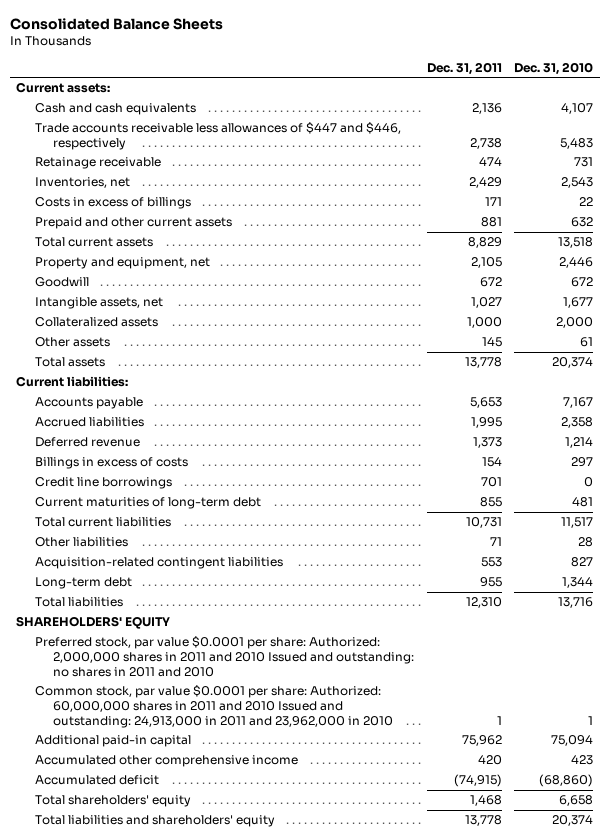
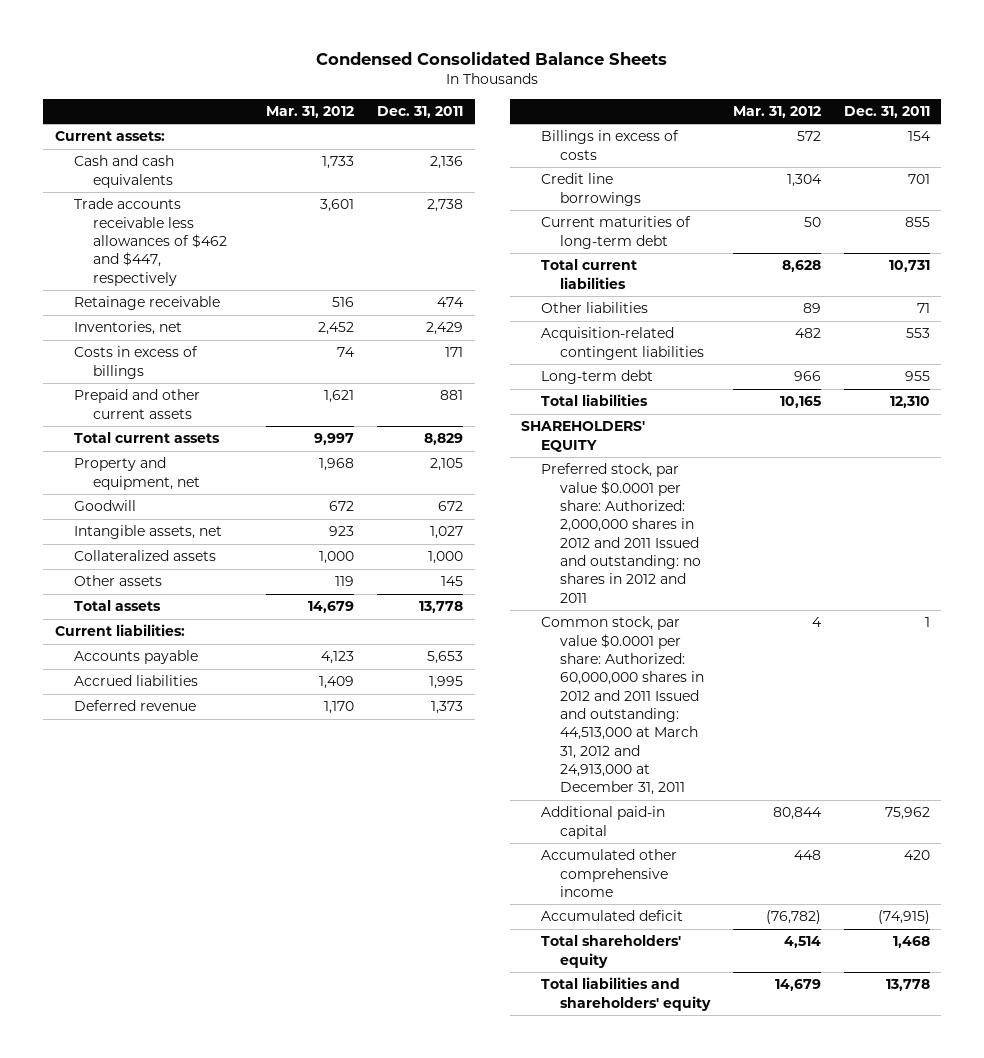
- Consolidated Balance Sheets
+ Condensed Consolidated Balance Sheets
- | Dec. 31, 2011 | Dec. 31, 2010
+ | Mar. 31, 2012 | Dec. 31, 2011
- Trade accounts receivable less allowances of $447 and $446, respectively | 2,738 | 5,483
+ Trade accounts receivable less allowances of $462 and $447, respectively | 3,601 | 2,738
- Preferred stock, par value $0.0001 per share: Authorized: 2,000,000 shares in 2011 and 2010 Issued and outstanding: no shares in 2011 and 2010
- Common stock, par value $0.0001 per share: Authorized: 60,000,000 shares in 2011 and 2010 Issued and outstanding: 24,913,000 in 2011 and 23,962,000 in 2010 | 1 | 1
+ Preferred stock, par value $0.0001 per share: Authorized: 2,000,000 shares in 2012 and 2011 Issued and outstanding: no shares in 2012 and 2011
+ Common stock, par value $0.0001 per share: Authorized: 60,000,000 shares in 2012 and 2011 Issued and outstanding: 44,513,000 at March 31, 2012 and 24,913,000 at December 31, 2011 | 4 | 1

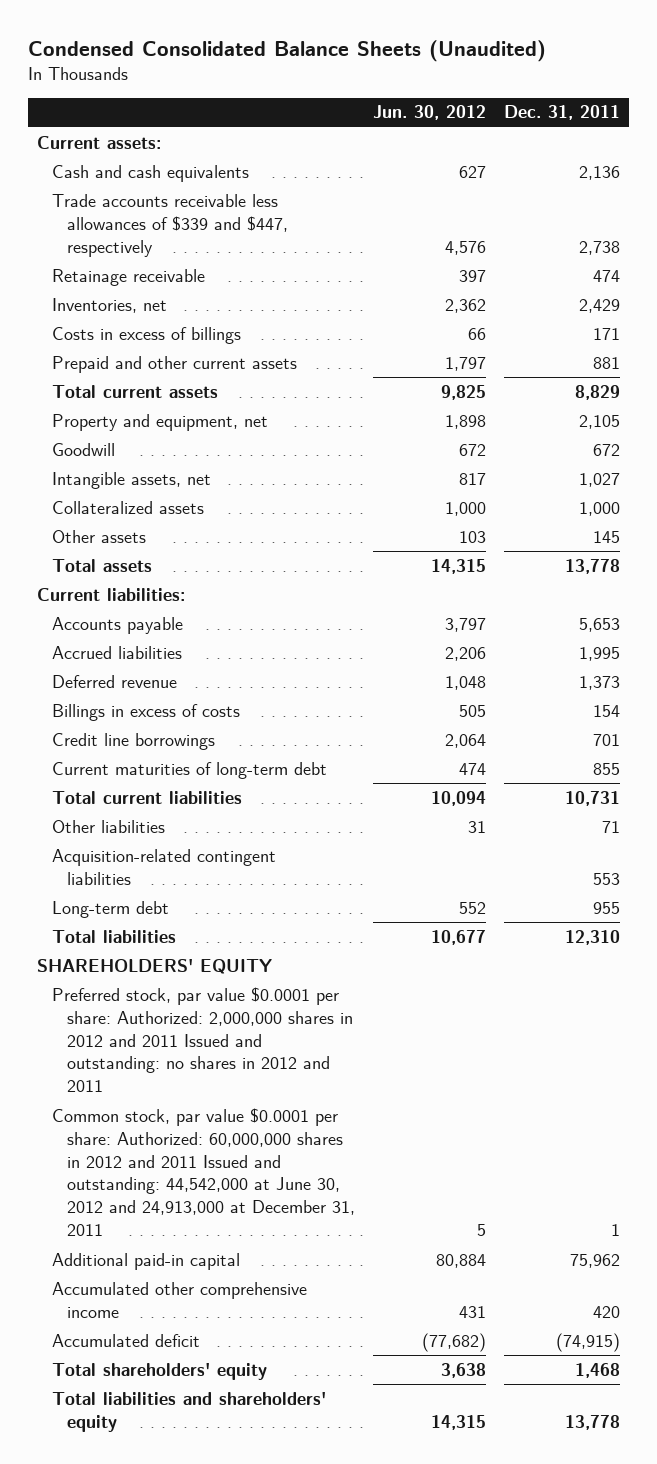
- Condensed Consolidated Balance Sheets
+ Condensed Consolidated Balance Sheets (Unaudited)
- | Mar. 31, 2012 | Dec. 31, 2011
+ | Jun. 30, 2012 | Dec. 31, 2011
- Trade accounts receivable less allowances of $462 and $447, respectively | 3,601 | 2,738
+ Trade accounts receivable less allowances of $339 and $447, respectively | 4,576 | 2,738
- Common stock, par value $0.0001 per share: Authorized: 60,000,000 shares in 2012 and 2011 Issued and outstanding: 44,513,000 at March 31, 2012 and 24,913,000 at December 31, 2011 | 4 | 1
+ Common stock, par value $0.0001 per share: Authorized: 60,000,000 shares in 2012 and 2011 Issued and outstanding: 44,542,000 at June 30, 2012 and 24,913,000 at December 31, 2011 | 5 | 1

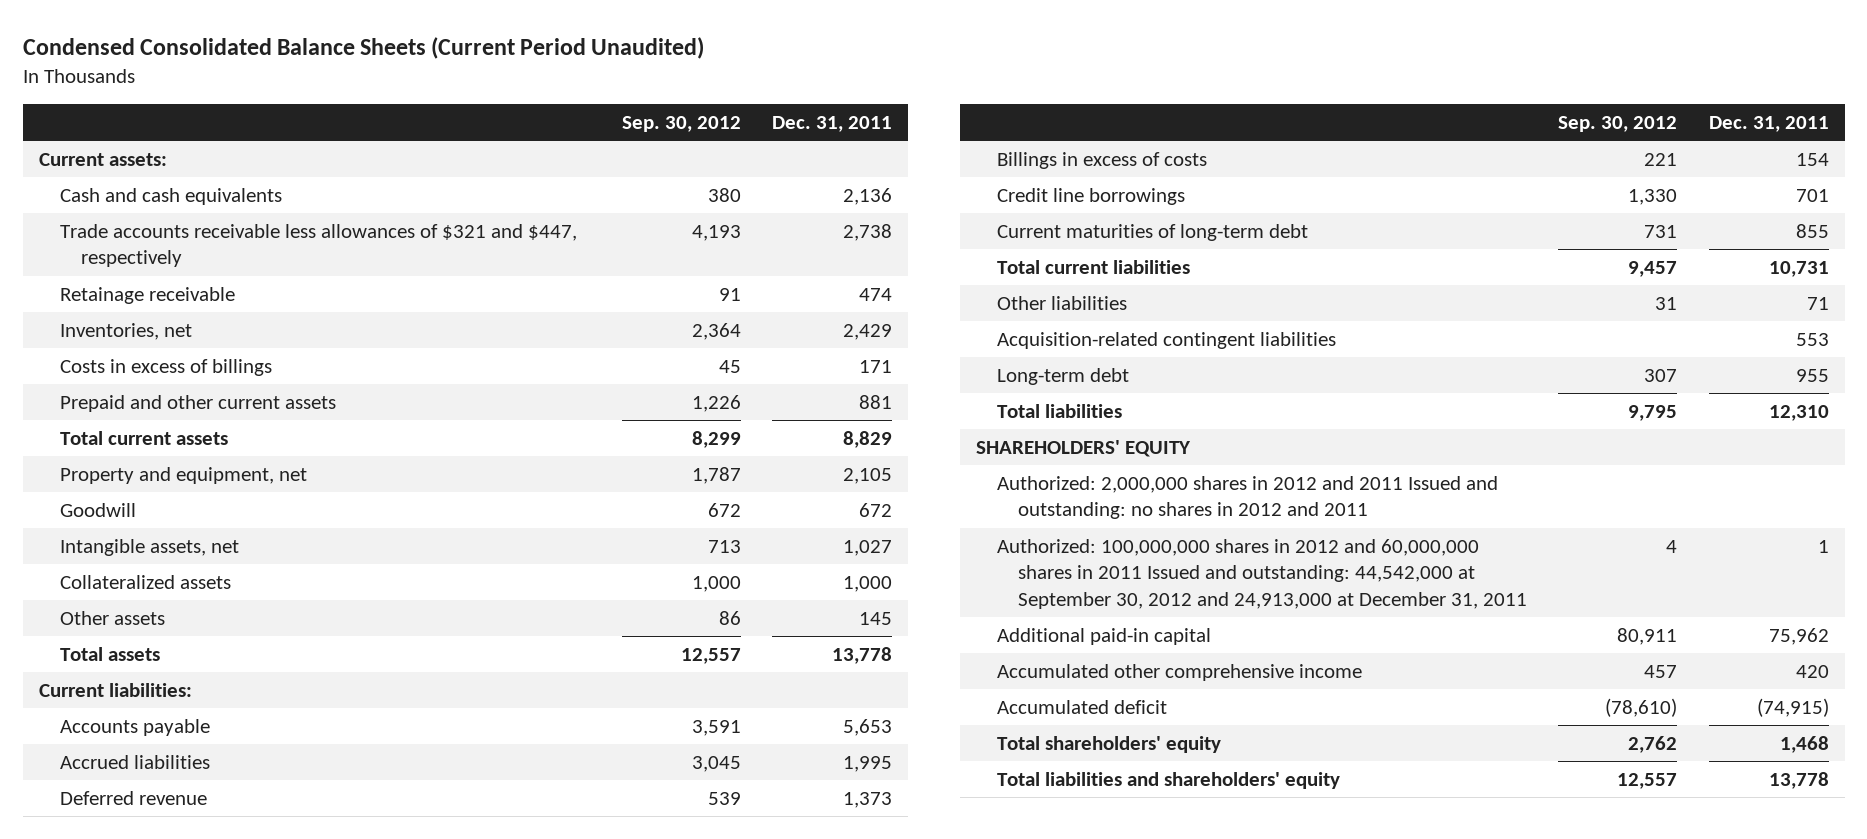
- Condensed Consolidated Balance Sheets (Unaudited)
+ Condensed Consolidated Balance Sheets (Current Period Unaudited)
- | Jun. 30, 2012 | Dec. 31, 2011
+ | Sep. 30, 2012 | Dec. 31, 2011
- Trade accounts receivable less allowances of $339 and $447, respectively | 4,576 | 2,738
+ Trade accounts receivable less allowances of $321 and $447, respectively | 4,193 | 2,738
- Preferred stock, par value $0.0001 per share: Authorized: 2,000,000 shares in 2012 and 2011 Issued and outstanding: no shares in 2012 and 2011
- Common stock, par value $0.0001 per share: Authorized: 60,000,000 shares in 2012 and 2011 Issued and outstanding: 44,542,000 at June 30, 2012 and 24,913,000 at December 31, 2011 | 5 | 1
+ Authorized: 2,000,000 shares in 2012 and 2011 Issued and outstanding: no shares in 2012 and 2011
+ Authorized: 100,000,000 shares in 2012 and 60,000,000 shares in 2011 Issued and outstanding: 44,542,000 at September 30, 2012 and 24,913,000 at December 31, 2011 | 4 | 1

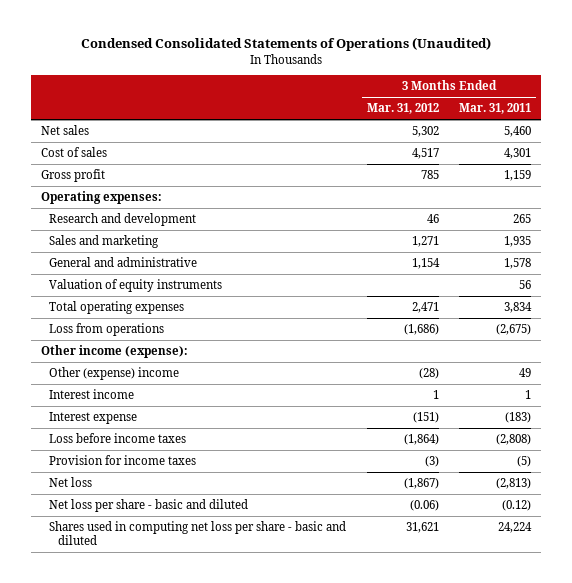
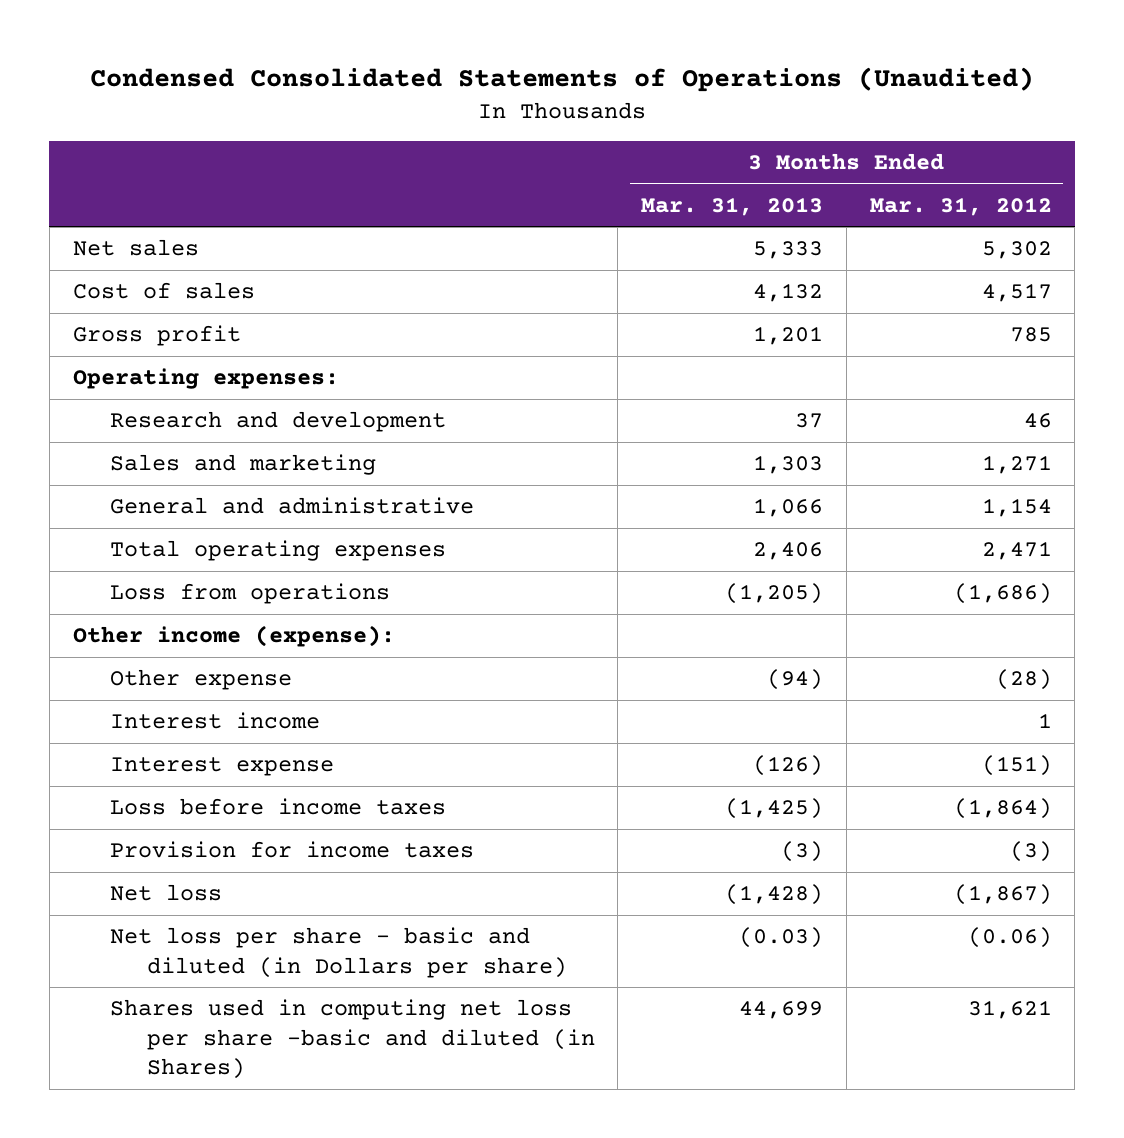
- | 3 Months Ended Mar. 31, 2012 | 3 Months Ended Mar. 31, 2011
+ | 3 Months Ended Mar. 31, 2013 | 3 Months Ended Mar. 31, 2012
- Valuation of equity instruments | | 56
- Other (expense) income | (28) | 49
+ Other expense | (94) | (28)
- Net loss per share - basic and diluted | (0.06) | (0.12)
- Shares used in computing net loss per share - basic and diluted | 31,621 | 24,224
+ Net loss per share - basic and diluted (in Dollars per share) | (0.03) | (0.06)
+ Shares used in computing net loss per share -basic and diluted (in Shares) | 44,699 | 31,621

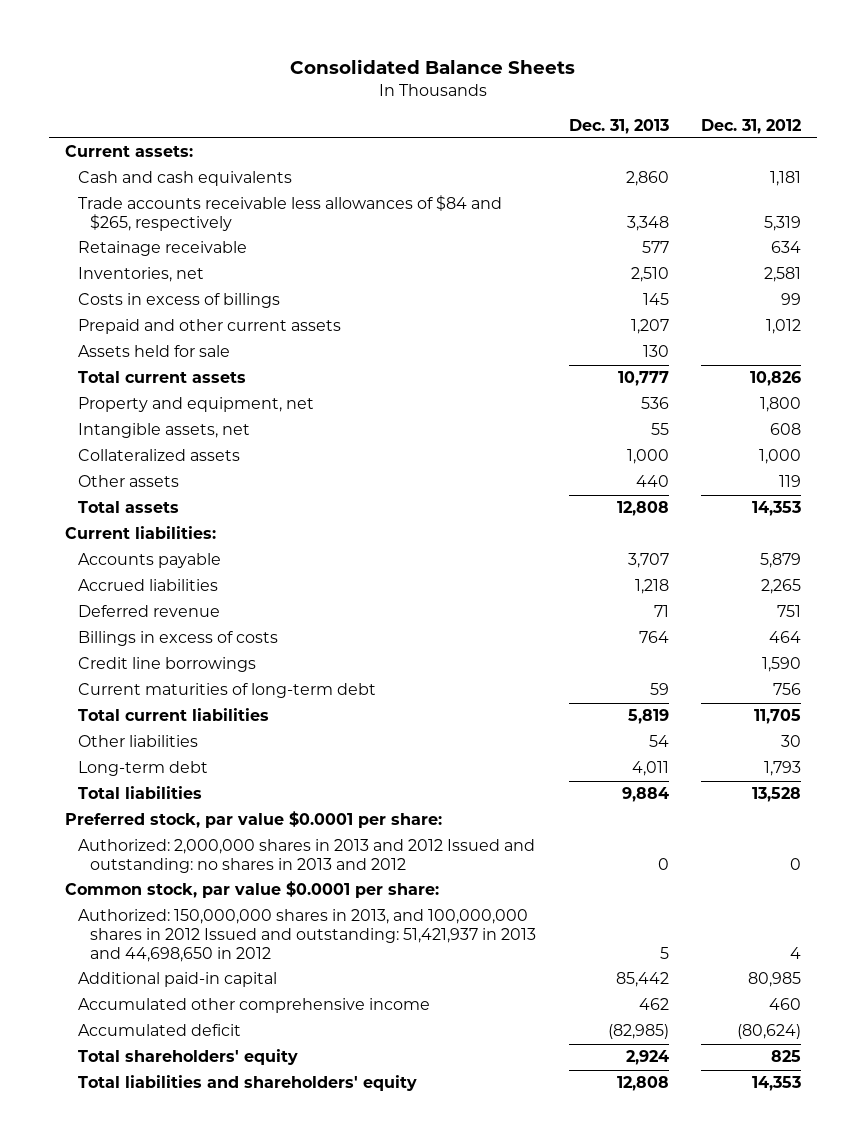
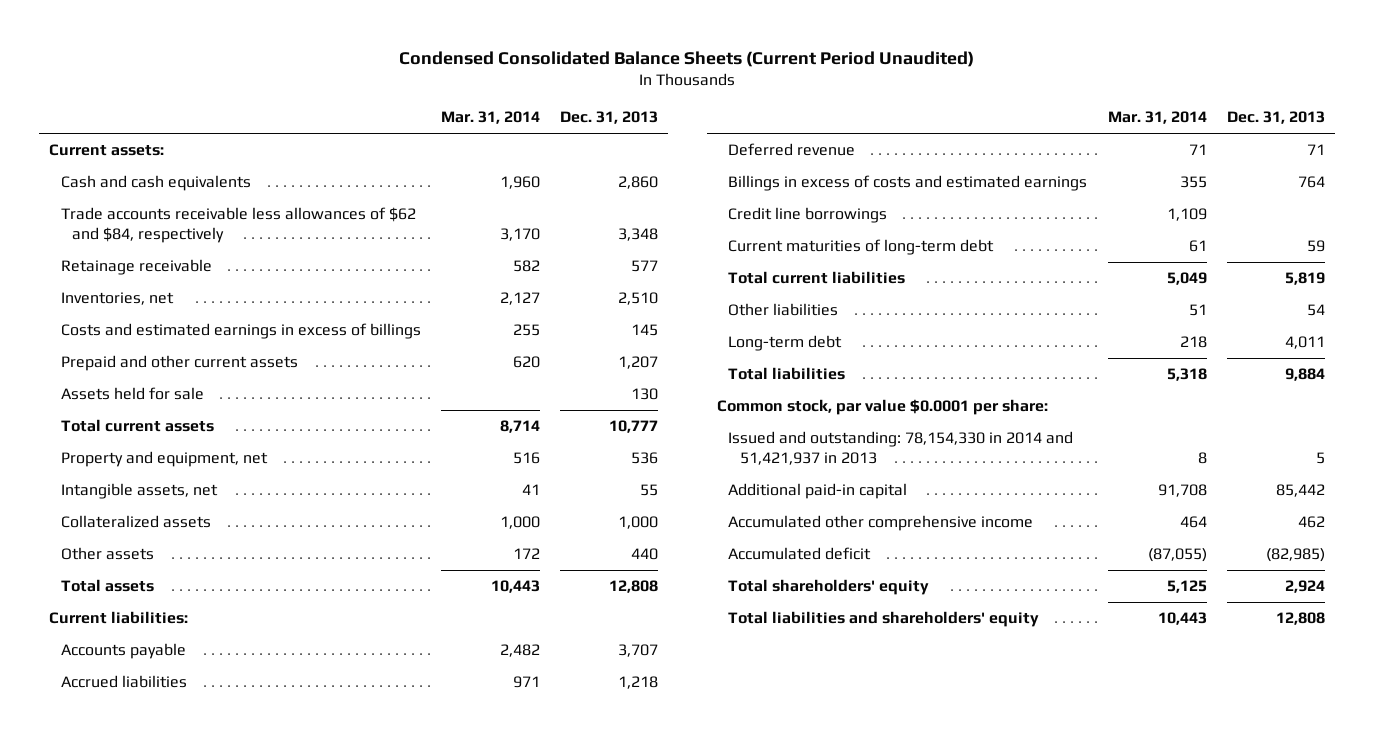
- Consolidated Balance Sheets
+ Condensed Consolidated Balance Sheets (Current Period Unaudited)
- | Dec. 31, 2013 | Dec. 31, 2012
+ | Mar. 31, 2014 | Dec. 31, 2013
- Trade accounts receivable less allowances of $84 and $265, respectively | 3,348 | 5,319
+ Trade accounts receivable less allowances of $62 and $84, respectively | 3,170 | 3,348
- Costs in excess of billings | 145 | 99
+ Costs and estimated earnings in excess of billings | 255 | 145
- Billings in excess of costs | 764 | 464
+ Billings in excess of costs and estimated earnings | 355 | 764
- Preferred stock, par value $0.0001 per share:
- Authorized: 2,000,000 shares in 2013 and 2012 Issued and outstanding: no shares in 2013 and 2012 | 0 | 0
- Authorized: 150,000,000 shares in 2013, and 100,000,000 shares in 2012 Issued and outstanding: 51,421,937 in 2013 and 44,698,650 in 2012 | 5 | 4
+ Issued and outstanding: 78,154,330 in 2014 and 51,421,937 in 2013 | 8 | 5

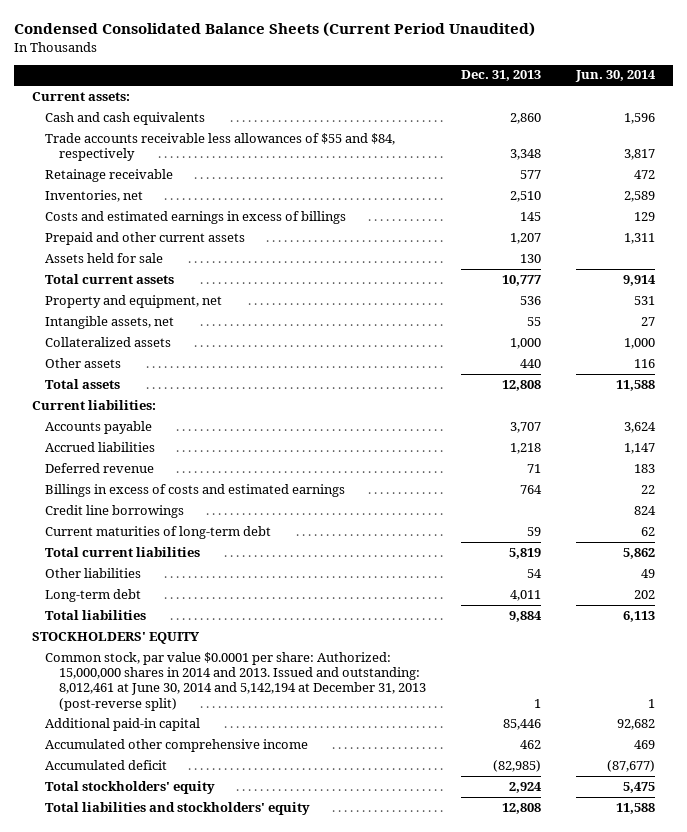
- | Mar. 31, 2014 | Dec. 31, 2013
+ | Dec. 31, 2013 | Jun. 30, 2014
- Trade accounts receivable less allowances of $62 and $84, respectively | 3,170 | 3,348
+ Trade accounts receivable less allowances of $55 and $84, respectively | 3,348 | 3,817
- Common stock, par value $0.0001 per share:
- Issued and outstanding: 78,154,330 in 2014 and 51,421,937 in 2013 | 8 | 5
- Additional paid-in capital | 91,708 | 85,442
+ STOCKHOLDERS' EQUITY
+ Common stock, par value $0.0001 per share: Authorized: 15,000,000 shares in 2014 and 2013. Issued and outstanding: 8,012,461 at June 30, 2014 and 5,142,194 at December 31, 2013 (post-reverse split) | 1 | 1
+ Additional paid-in capital | 85,446 | 92,682
- Total shareholders' equity | 5,125 | 2,924
- Total liabilities and shareholders' equity | 10,443 | 12,808
+ Total stockholders' equity | 2,924 | 5,475
+ Total liabilities and stockholders' equity | 12,808 | 11,588

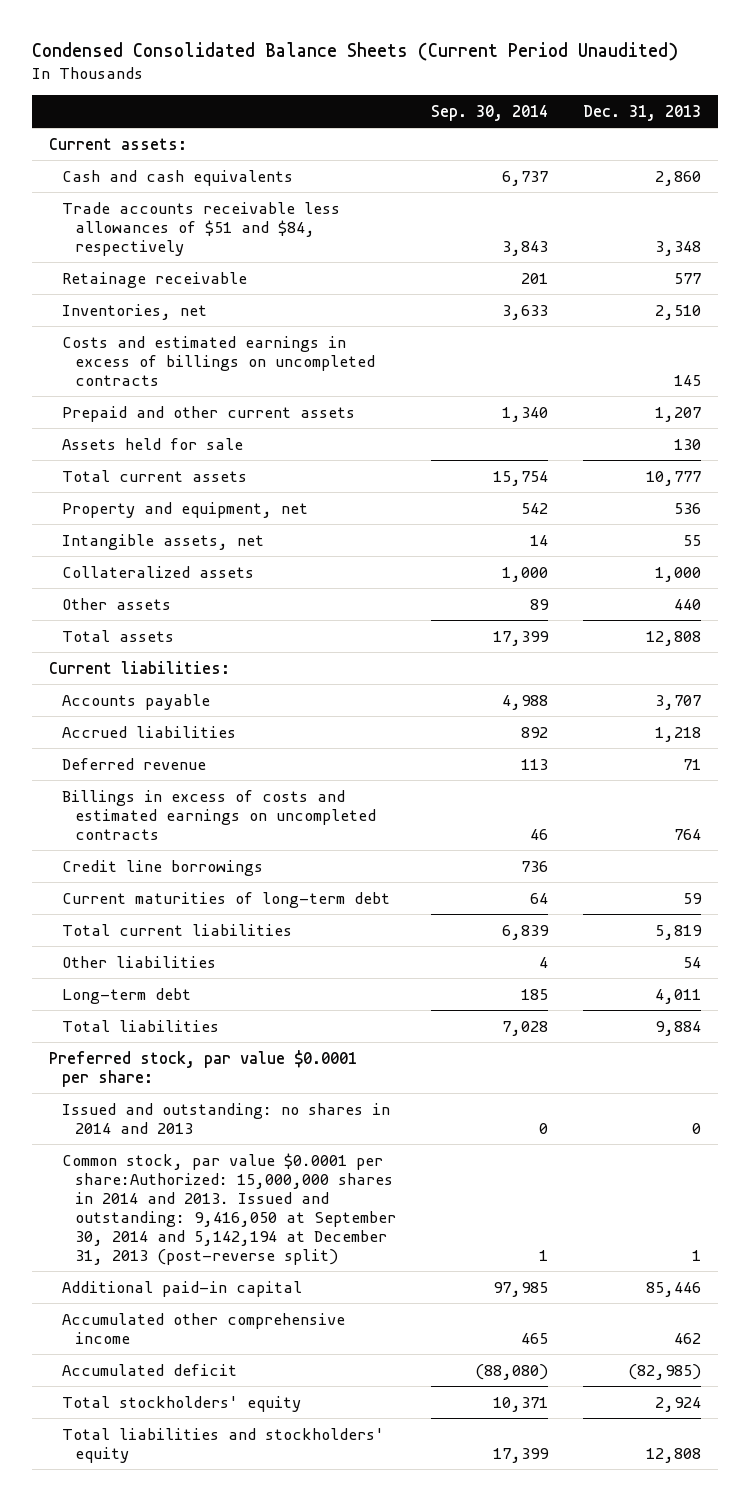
- | Dec. 31, 2013 | Jun. 30, 2014
+ | Sep. 30, 2014 | Dec. 31, 2013
- Trade accounts receivable less allowances of $55 and $84, respectively | 3,348 | 3,817
+ Trade accounts receivable less allowances of $51 and $84, respectively | 3,843 | 3,348
- Costs and estimated earnings in excess of billings | 145 | 129
+ Costs and estimated earnings in excess of billings on uncompleted contracts | | 145
- Billings in excess of costs and estimated earnings | 764 | 22
+ Billings in excess of costs and estimated earnings on uncompleted contracts | 46 | 764
- STOCKHOLDERS' EQUITY
- Common stock, par value $0.0001 per share: Authorized: 15,000,000 shares in 2014 and 2013. Issued and outstanding: 8,012,461 at June 30, 2014 and 5,142,194 at December 31, 2013 (post-reverse split) | 1 | 1
+ Preferred stock, par value $0.0001 per share:
+ Issued and outstanding: no shares in 2014 and 2013 | 0 | 0
+ Common stock, par value $0.0001 per share:Authorized: 15,000,000 shares in 2014 and 2013. Issued and outstanding: 9,416,050 at September 30, 2014 and 5,142,194 at December 31, 2013 (post-reverse split) | 1 | 1

